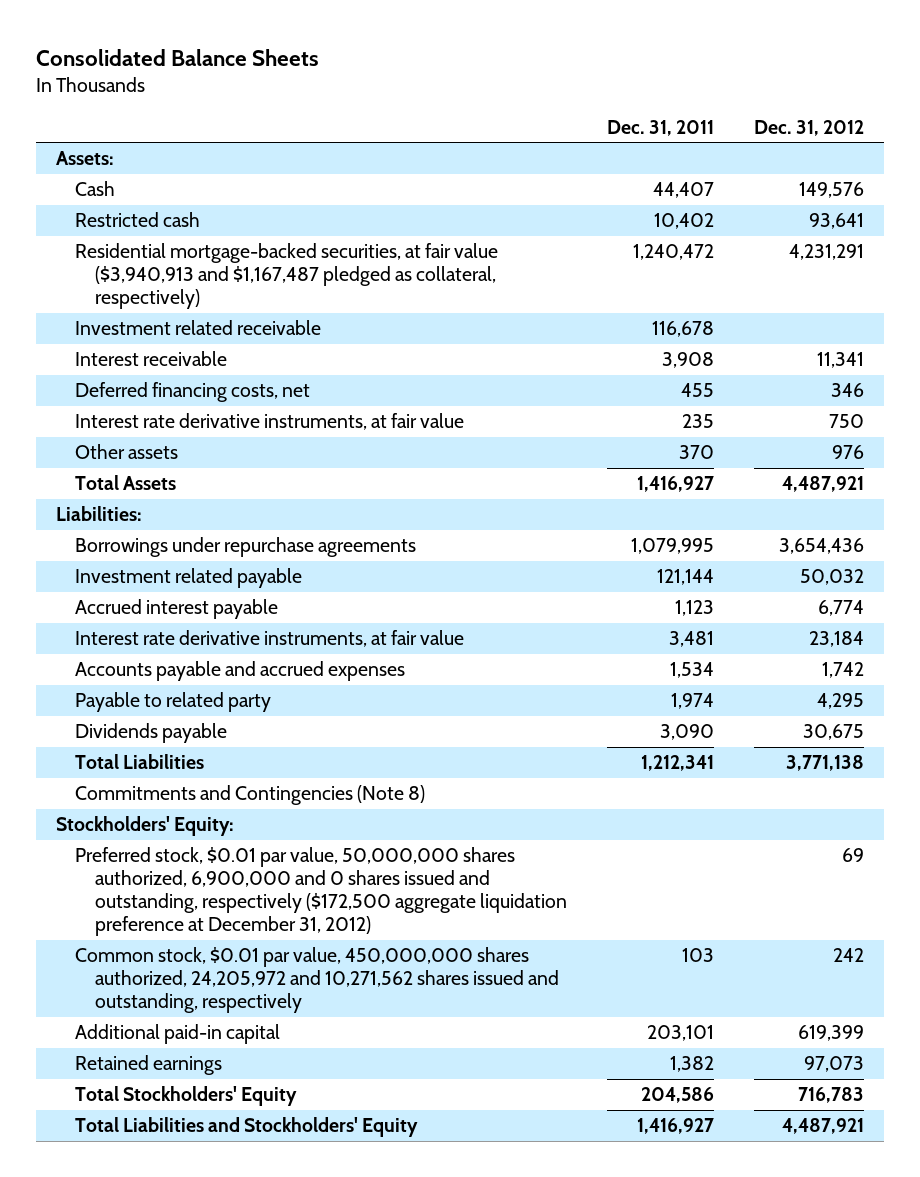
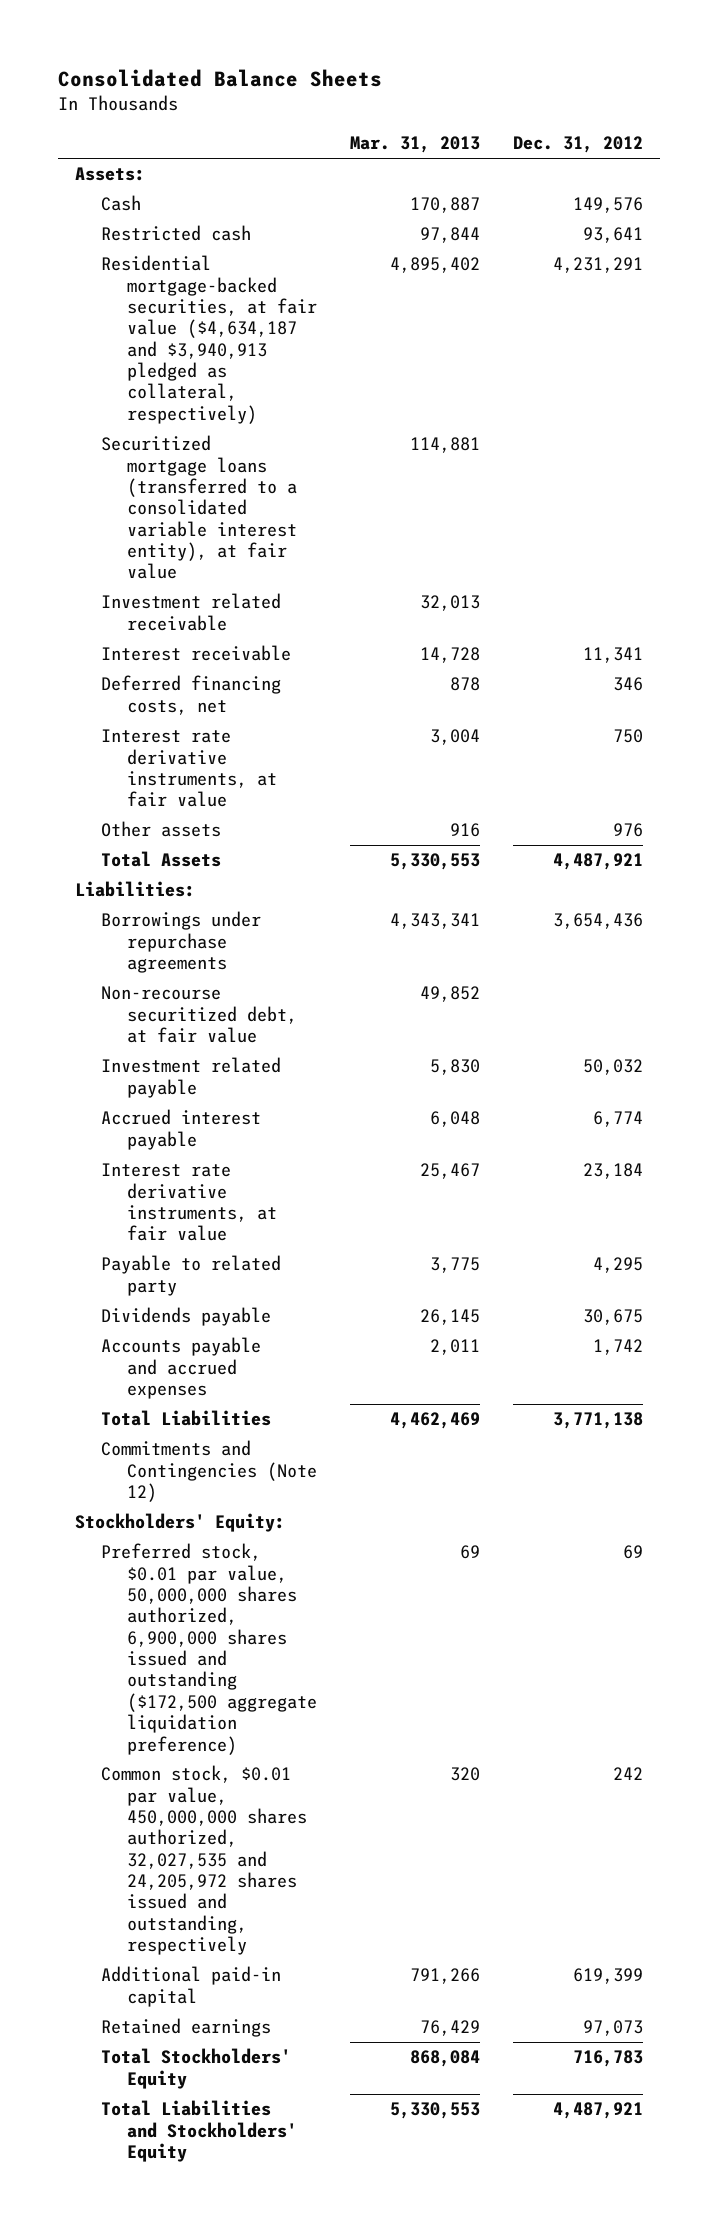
- | Dec. 31, 2011 | Dec. 31, 2012
+ | Mar. 31, 2013 | Dec. 31, 2012
- Residential mortgage-backed securities, at fair value ($3,940,913 and $1,167,487 pledged as collateral, respectively) | 1,240,472 | 4,231,291
+ Residential mortgage-backed securities, at fair value ($4,634,187 and $3,940,913 pledged as collateral, respectively) | 4,895,402 | 4,231,291
+ Securitized mortgage loans (transferred to a consolidated variable interest entity), at fair value | 114,881 |
+ Non-recourse securitized debt, at fair value | 49,852 |
moved down: Accounts payable and accrued expenses | 2,011 | 1,742
- Commitments and Contingencies (Note 8)
+ Commitments and Contingencies (Note 12)
- Preferred stock, $0.01 par value, 50,000,000 shares authorized, 6,900,000 and 0 shares issued and outstanding, respectively ($172,500 aggregate liquidation preference at December 31, 2012) | | 69
- Common stock, $0.01 par value, 450,000,000 shares authorized, 24,205,972 and 10,271,562 shares issued and outstanding, respectively | 103 | 242
+ Preferred stock, $0.01 par value, 50,000,000 shares authorized, 6,900,000 shares issued and outstanding ($172,500 aggregate liquidation preference) | 69 | 69
+ Common stock, $0.01 par value, 450,000,000 shares authorized, 32,027,535 and 24,205,972 shares issued and outstanding, respectively | 320 | 242

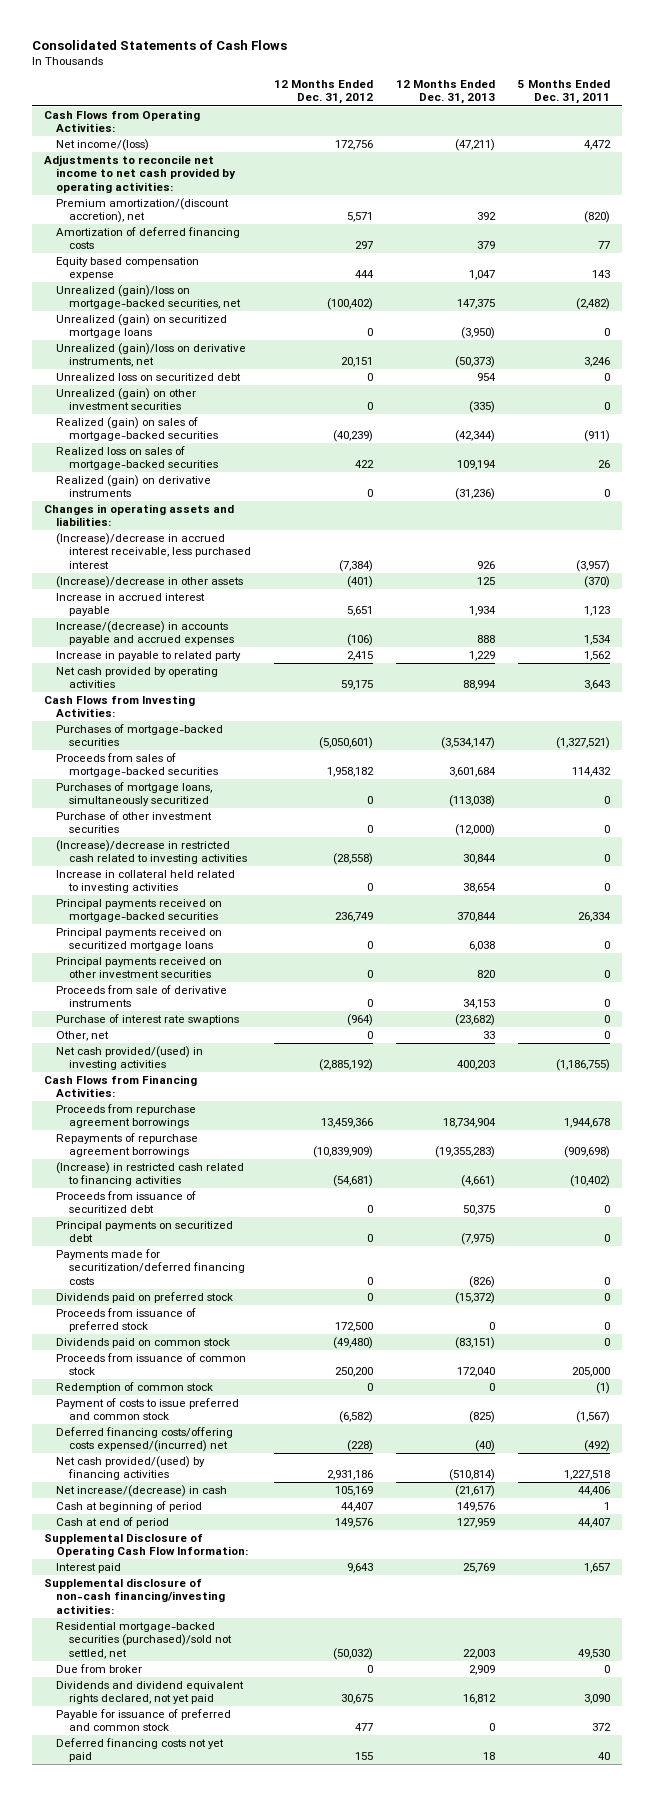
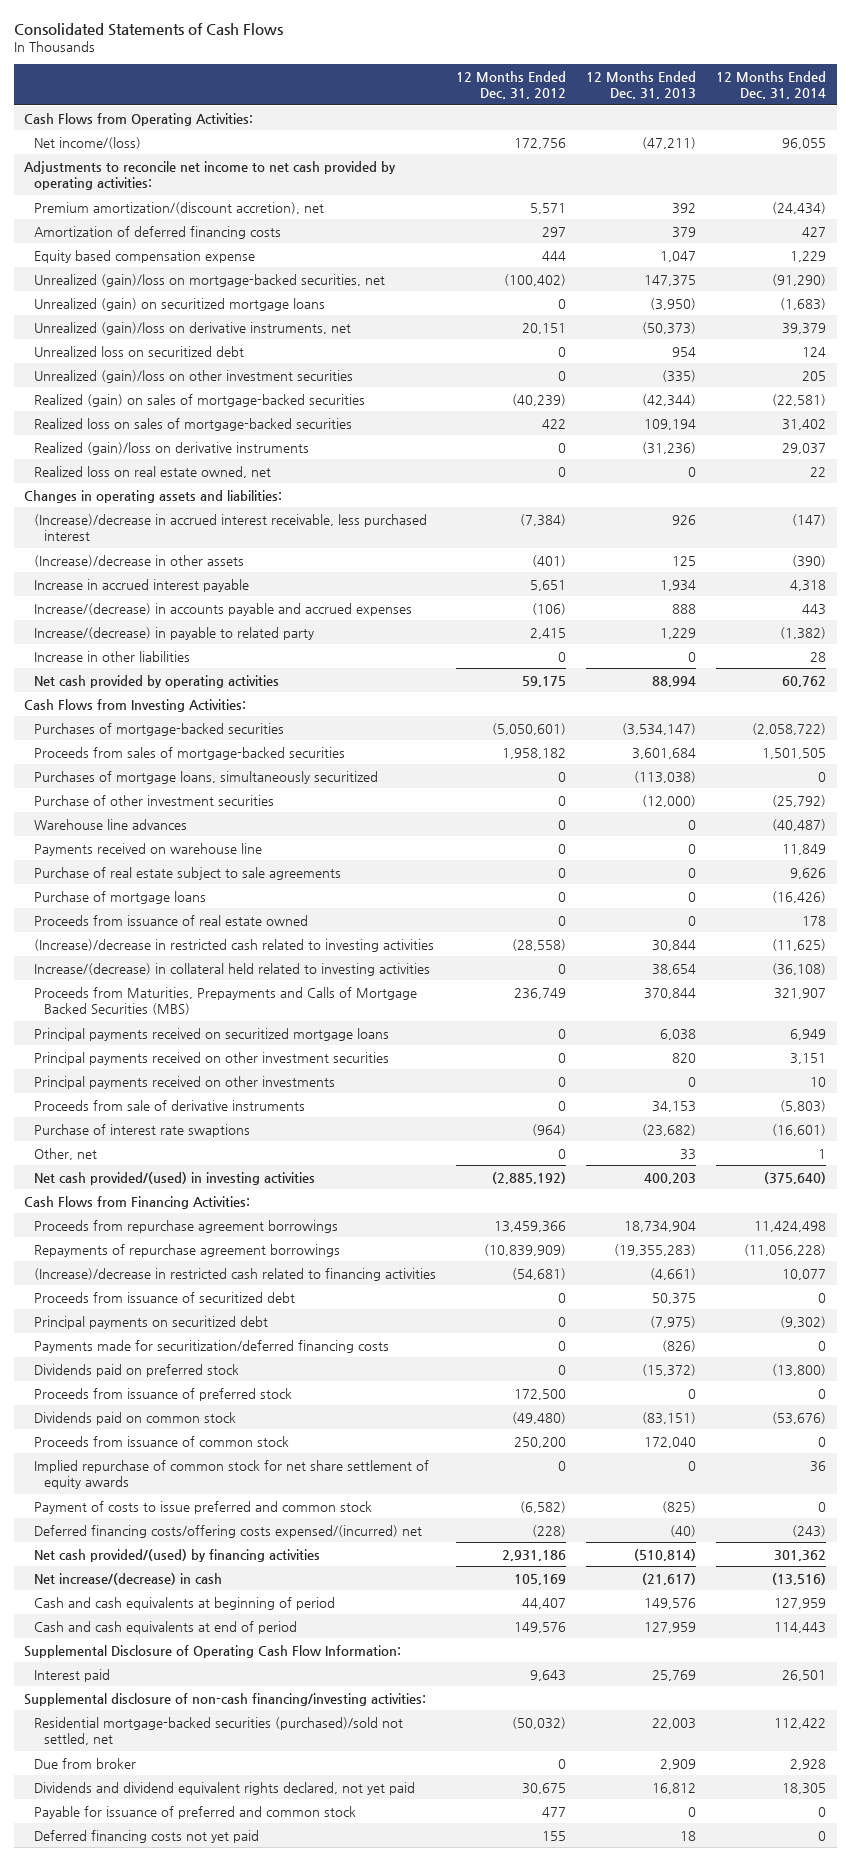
- | 12 Months Ended Dec. 31, 2012 | 12 Months Ended Dec. 31, 2013 | 5 Months Ended Dec. 31, 2011
+ | 12 Months Ended Dec. 31, 2012 | 12 Months Ended Dec. 31, 2013 | 12 Months Ended Dec. 31, 2014
- Unrealized (gain) on other investment securities | 0 | (335) | 0
+ Unrealized (gain)/loss on other investment securities | 0 | (335) | 205
- Realized (gain) on derivative instruments | 0 | (31,236) | 0
+ Realized (gain)/loss on derivative instruments | 0 | (31,236) | 29,037
+ Realized loss on real estate owned, net | 0 | 0 | 22
- Increase in payable to related party | 2,415 | 1,229 | 1,562
+ Increase/(decrease) in payable to related party | 2,415 | 1,229 | (1,382)
+ Increase in other liabilities | 0 | 0 | 28
+ Warehouse line advances | 0 | 0 | (40,487)
+ Payments received on warehouse line | 0 | 0 | 11,849
+ Purchase of real estate subject to sale agreements | 0 | 0 | 9,626
+ Purchase of mortgage loans | 0 | 0 | (16,426)
+ Proceeds from issuance of real estate owned | 0 | 0 | 178
- Increase in collateral held related to investing activities | 0 | 38,654 | 0
- Principal payments received on mortgage-backed securities | 236,749 | 370,844 | 26,334
+ Increase/(decrease) in collateral held related to investing activities | 0 | 38,654 | (36,108)
+ Proceeds from Maturities, Prepayments and Calls of Mortgage Backed Securities (MBS) | 236,749 | 370,844 | 321,907
+ Principal payments received on other investments | 0 | 0 | 10
- (Increase) in restricted cash related to financing activities | (54,681) | (4,661) | (10,402)
+ (Increase)/decrease in restricted cash related to financing activities | (54,681) | (4,661) | 10,077
- Redemption of common stock | 0 | 0 | (1)
+ Implied repurchase of common stock for net share settlement of equity awards | 0 | 0 | 36
- Cash at beginning of period | 44,407 | 149,576 | 1
- Cash at end of period | 149,576 | 127,959 | 44,407
+ Cash and cash equivalents at beginning of period | 44,407 | 149,576 | 127,959
+ Cash and cash equivalents at end of period | 149,576 | 127,959 | 114,443

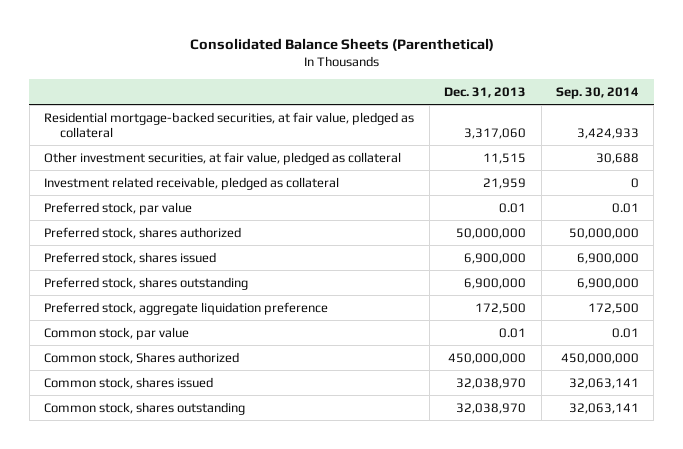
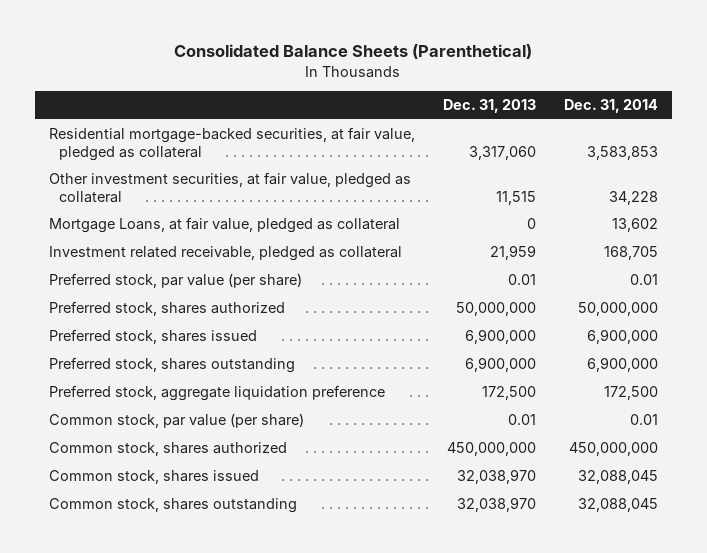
- | Dec. 31, 2013 | Sep. 30, 2014
+ | Dec. 31, 2013 | Dec. 31, 2014
+ Mortgage Loans, at fair value, pledged as collateral | 0 | 13,602
- Preferred stock, par value | 0.01 | 0.01
+ Preferred stock, par value (per share) | 0.01 | 0.01
- Common stock, par value | 0.01 | 0.01
- Common stock, Shares authorized | 450,000,000 | 450,000,000
+ Common stock, par value (per share) | 0.01 | 0.01
+ Common stock, shares authorized | 450,000,000 | 450,000,000

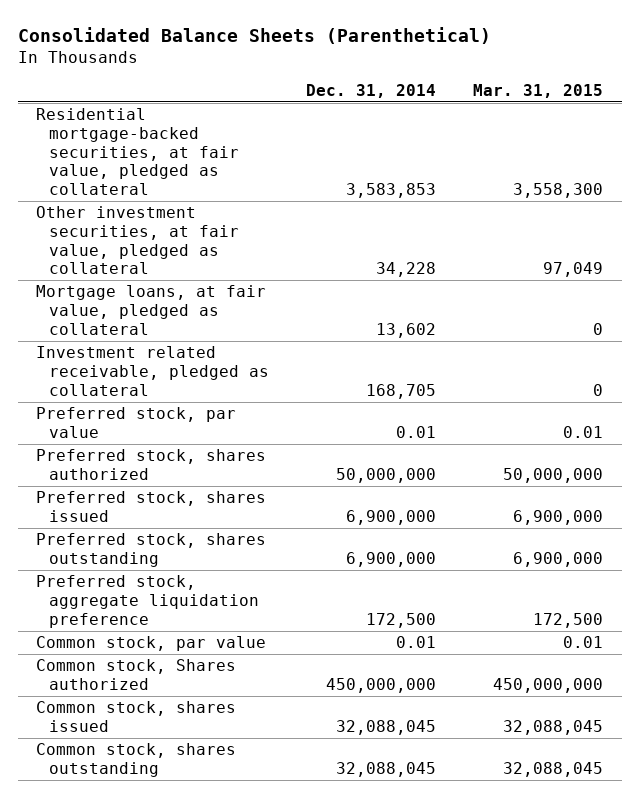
- | Dec. 31, 2013 | Dec. 31, 2014
+ | Dec. 31, 2014 | Mar. 31, 2015
- Mortgage Loans, at fair value, pledged as collateral | 0 | 13,602
+ Mortgage loans, at fair value, pledged as collateral | 13,602 | 0
- Preferred stock, par value (per share) | 0.01 | 0.01
+ Preferred stock, par value | 0.01 | 0.01
- Common stock, par value (per share) | 0.01 | 0.01
- Common stock, shares authorized | 450,000,000 | 450,000,000
+ Common stock, par value | 0.01 | 0.01
+ Common stock, Shares authorized | 450,000,000 | 450,000,000

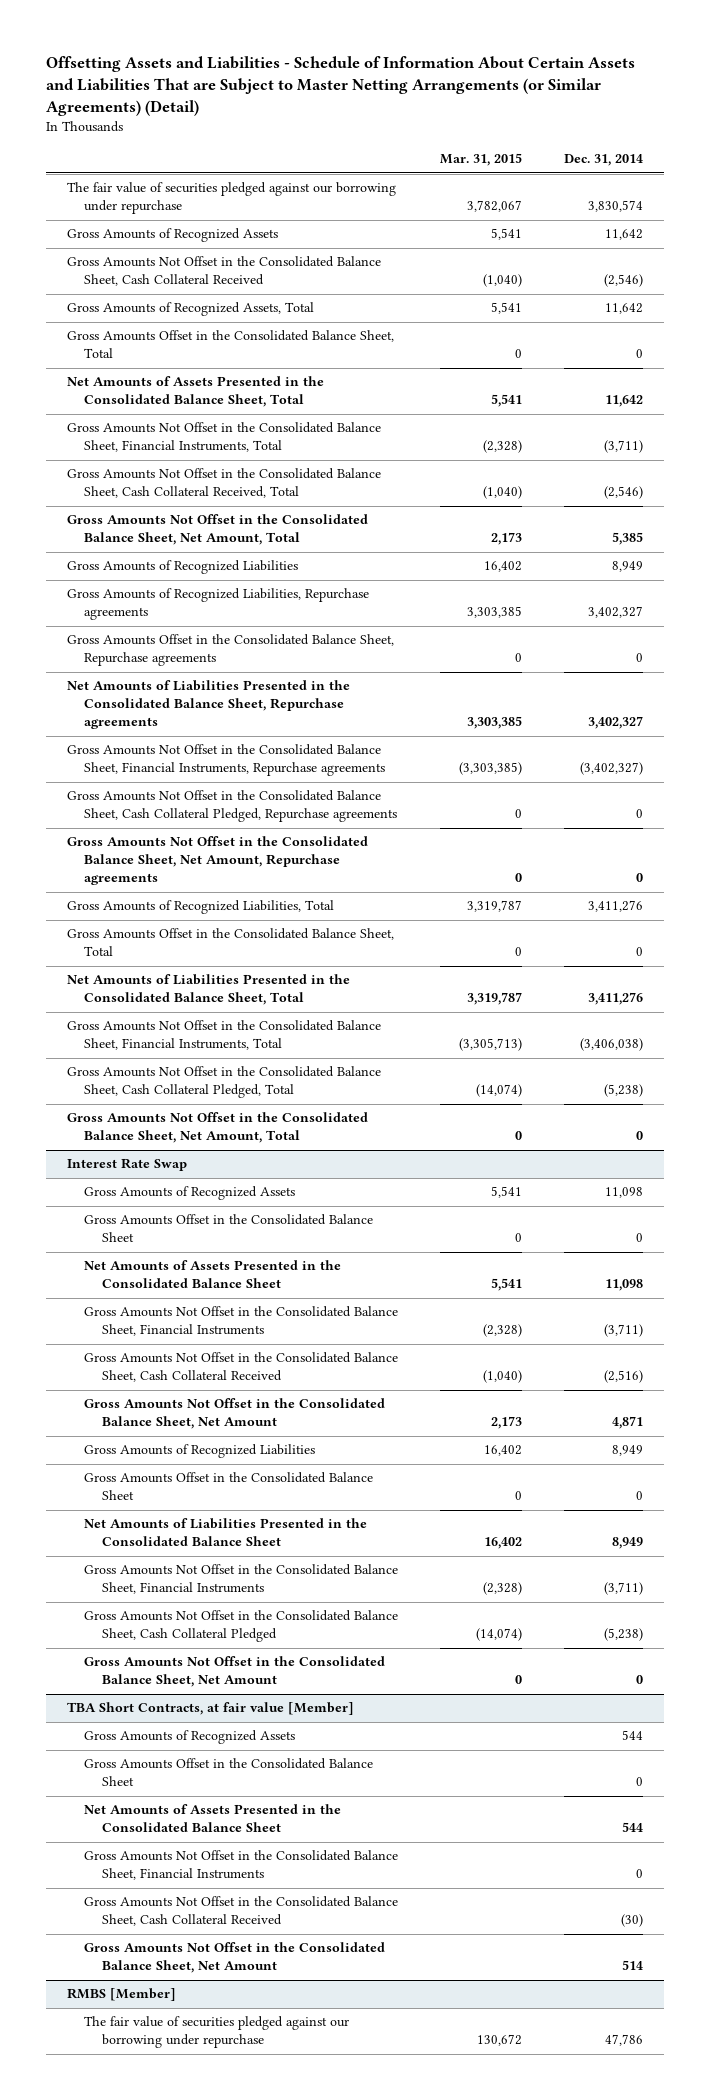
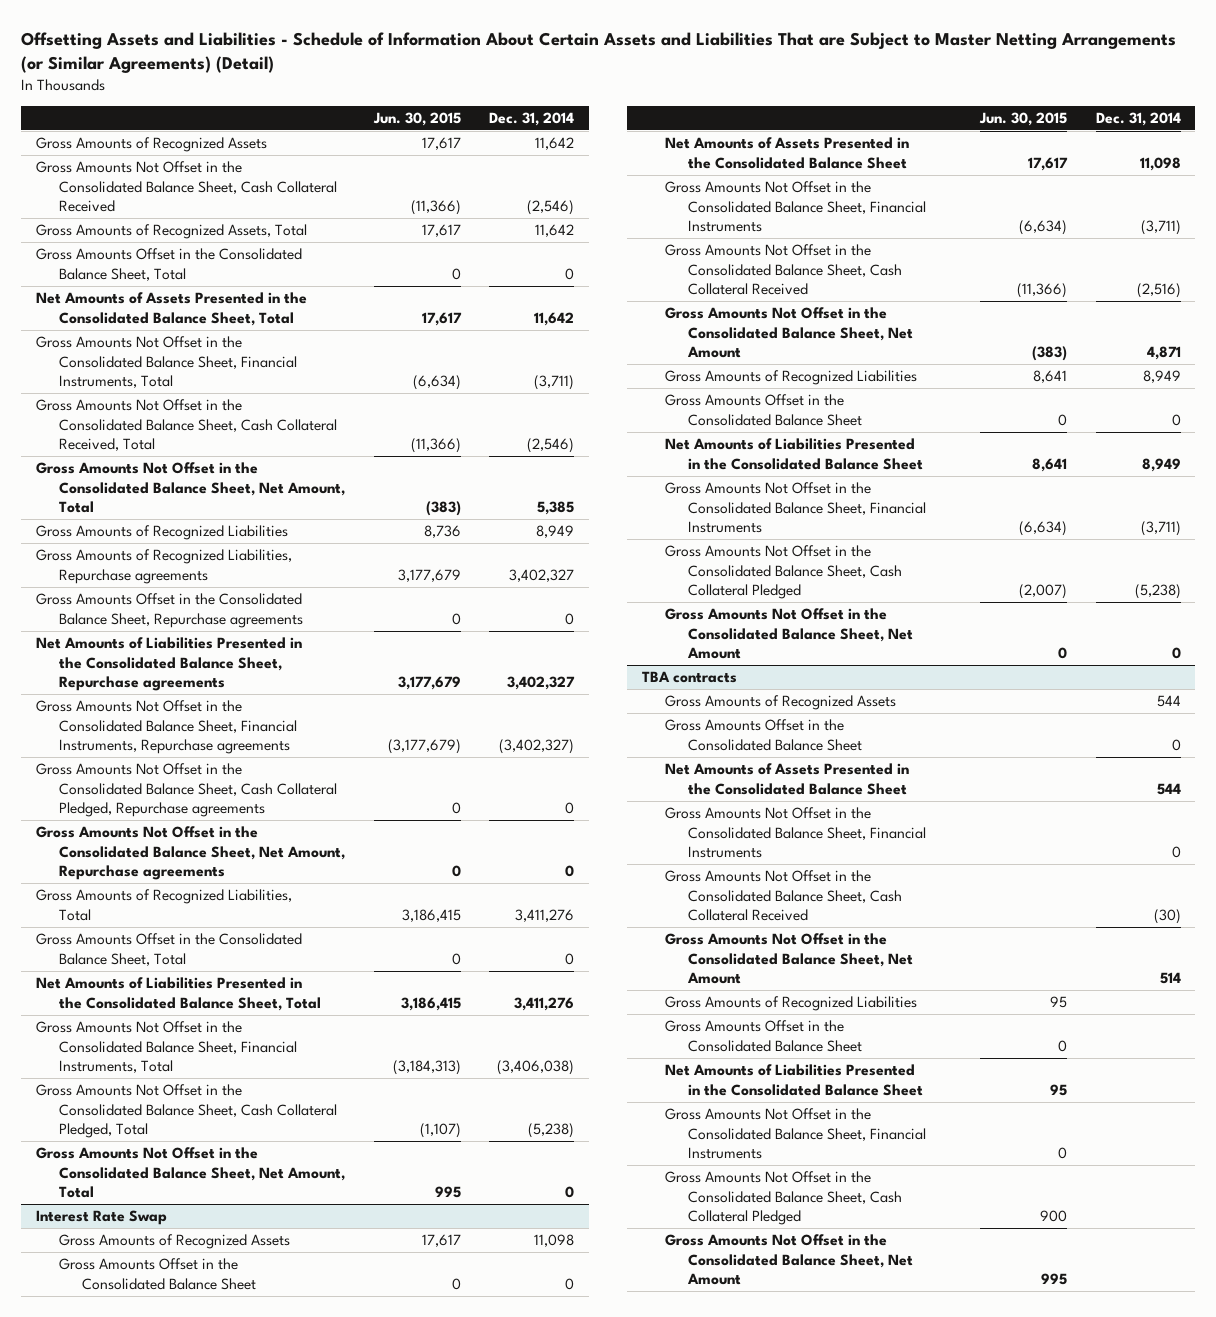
- | Mar. 31, 2015 | Dec. 31, 2014
+ | Jun. 30, 2015 | Dec. 31, 2014
- The fair value of securities pledged against our borrowing under repurchase | 3,782,067 | 3,830,574
- TBA Short Contracts, at fair value [Member]
+ TBA contracts
- RMBS [Member]
- The fair value of securities pledged against our borrowing under repurchase | 130,672 | 47,786
+ Gross Amounts of Recognized Liabilities | 95 |
+ Gross Amounts Offset in the Consolidated Balance Sheet | 0 |
+ Net Amounts of Liabilities Presented in the Consolidated Balance Sheet | 95 |
+ Gross Amounts Not Offset in the Consolidated Balance Sheet, Financial Instruments | 0 |
+ Gross Amounts Not Offset in the Consolidated Balance Sheet, Cash Collateral Pledged | 900 |
+ Gross Amounts Not Offset in the Consolidated Balance Sheet, Net Amount | 995 |

